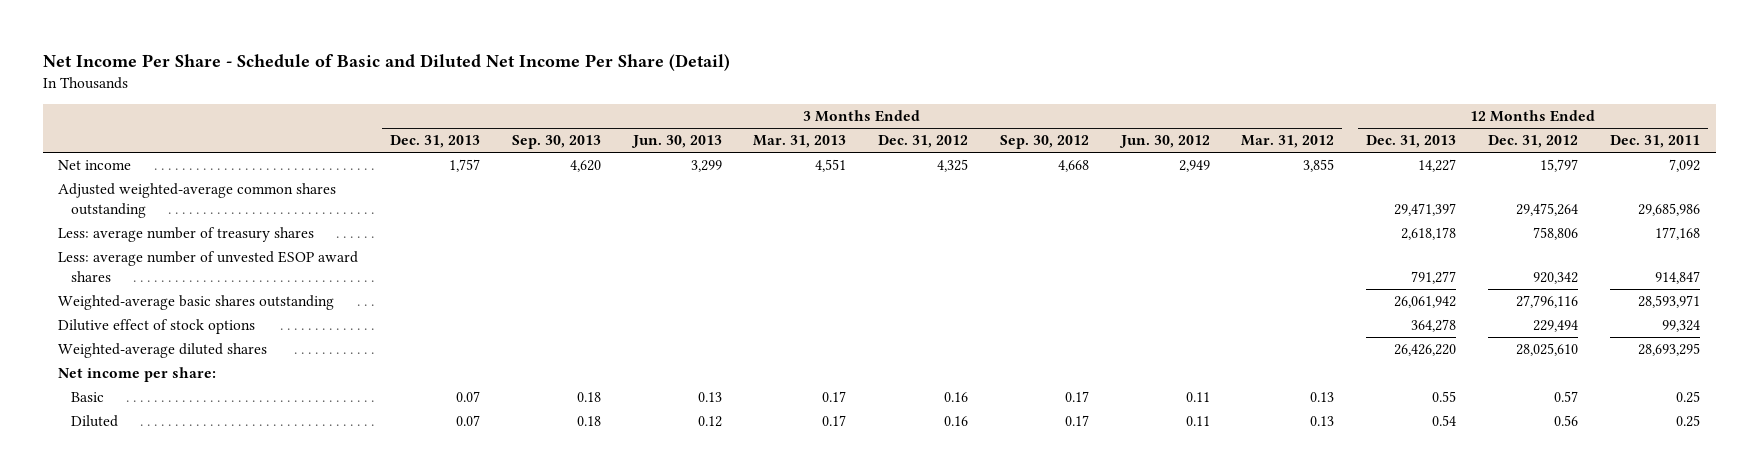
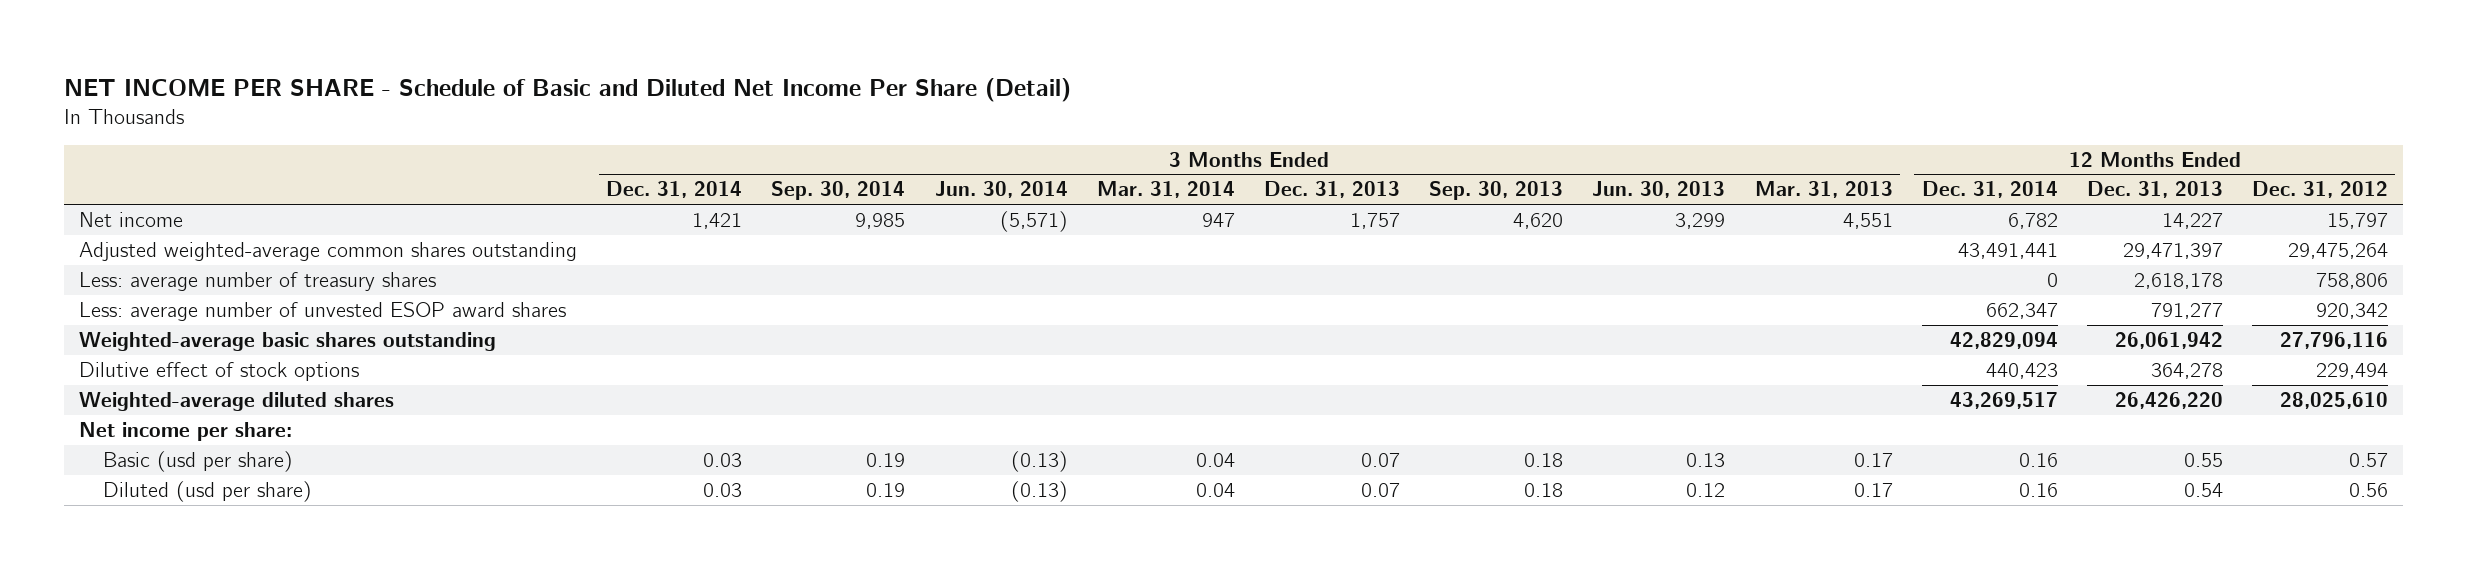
- Net Income Per Share - Schedule of Basic and Diluted Net Income Per Share (Detail)
+ NET INCOME PER SHARE - Schedule of Basic and Diluted Net Income Per Share (Detail)
- | 3 Months Ended Dec. 31, 2013 | 3 Months Ended Sep. 30, 2013 | 3 Months Ended Jun. 30, 2013 | 3 Months Ended Mar. 31, 2013 | 3 Months Ended Dec. 31, 2012 | 3 Months Ended Sep. 30, 2012 | 3 Months Ended Jun. 30, 2012 | 3 Months Ended Mar. 31, 2012 | 12 Months Ended Dec. 31, 2013 | 12 Months Ended Dec. 31, 2012 | 12 Months Ended Dec. 31, 2011
+ | 3 Months Ended Dec. 31, 2014 | 3 Months Ended Sep. 30, 2014 | 3 Months Ended Jun. 30, 2014 | 3 Months Ended Mar. 31, 2014 | 3 Months Ended Dec. 31, 2013 | 3 Months Ended Sep. 30, 2013 | 3 Months Ended Jun. 30, 2013 | 3 Months Ended Mar. 31, 2013 | 12 Months Ended Dec. 31, 2014 | 12 Months Ended Dec. 31, 2013 | 12 Months Ended Dec. 31, 2012
- Basic | 0.07 | 0.18 | 0.13 | 0.17 | 0.16 | 0.17 | 0.11 | 0.13 | 0.55 | 0.57 | 0.25
- Diluted | 0.07 | 0.18 | 0.12 | 0.17 | 0.16 | 0.17 | 0.11 | 0.13 | 0.54 | 0.56 | 0.25
+ Basic (usd per share) | 0.03 | 0.19 | (0.13) | 0.04 | 0.07 | 0.18 | 0.13 | 0.17 | 0.16 | 0.55 | 0.57
+ Diluted (usd per share) | 0.03 | 0.19 | (0.13) | 0.04 | 0.07 | 0.18 | 0.12 | 0.17 | 0.16 | 0.54 | 0.56

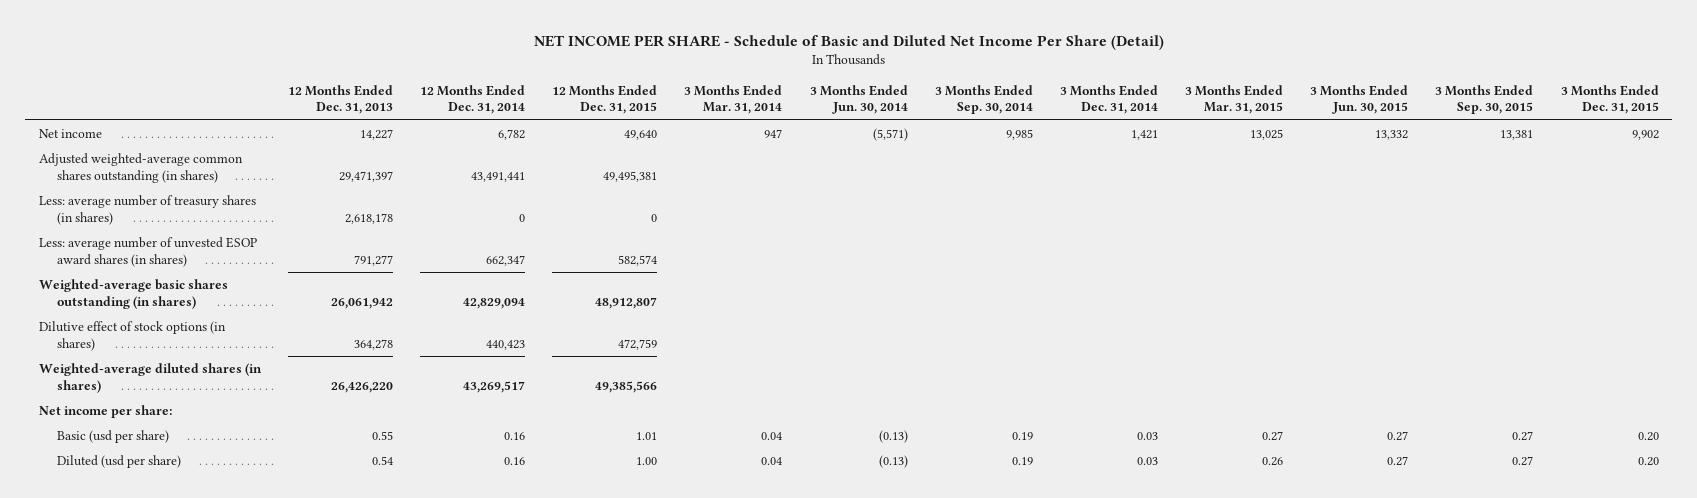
- | 3 Months Ended Dec. 31, 2014 | 3 Months Ended Sep. 30, 2014 | 3 Months Ended Jun. 30, 2014 | 3 Months Ended Mar. 31, 2014 | 3 Months Ended Dec. 31, 2013 | 3 Months Ended Sep. 30, 2013 | 3 Months Ended Jun. 30, 2013 | 3 Months Ended Mar. 31, 2013 | 12 Months Ended Dec. 31, 2014 | 12 Months Ended Dec. 31, 2013 | 12 Months Ended Dec. 31, 2012
+ | 12 Months Ended Dec. 31, 2013 | 12 Months Ended Dec. 31, 2014 | 12 Months Ended Dec. 31, 2015 | 3 Months Ended Mar. 31, 2014 | 3 Months Ended Jun. 30, 2014 | 3 Months Ended Sep. 30, 2014 | 3 Months Ended Dec. 31, 2014 | 3 Months Ended Mar. 31, 2015 | 3 Months Ended Jun. 30, 2015 | 3 Months Ended Sep. 30, 2015 | 3 Months Ended Dec. 31, 2015
- Adjusted weighted-average common shares outstanding | | | | | | | | | 43,491,441 | 29,471,397 | 29,475,264
- Less: average number of treasury shares | | | | | | | | | 0 | 2,618,178 | 758,806
- Less: average number of unvested ESOP award shares | | | | | | | | | 662,347 | 791,277 | 920,342
- Weighted-average basic shares outstanding | | | | | | | | | 42,829,094 | 26,061,942 | 27,796,116
- Dilutive effect of stock options | | | | | | | | | 440,423 | 364,278 | 229,494
- Weighted-average diluted shares | | | | | | | | | 43,269,517 | 26,426,220 | 28,025,610
+ Adjusted weighted-average common shares outstanding (in shares) | 29,471,397 | 43,491,441 | 49,495,381 | | | | | | | |
+ Less: average number of treasury shares (in shares) | 2,618,178 | 0 | 0 | | | | | | | |
+ Less: average number of unvested ESOP award shares (in shares) | 791,277 | 662,347 | 582,574 | | | | | | | |
+ Weighted-average basic shares outstanding (in shares) | 26,061,942 | 42,829,094 | 48,912,807 | | | | | | | |
+ Dilutive effect of stock options (in shares) | 364,278 | 440,423 | 472,759 | | | | | | | |
+ Weighted-average diluted shares (in shares) | 26,426,220 | 43,269,517 | 49,385,566 | | | | | | | |

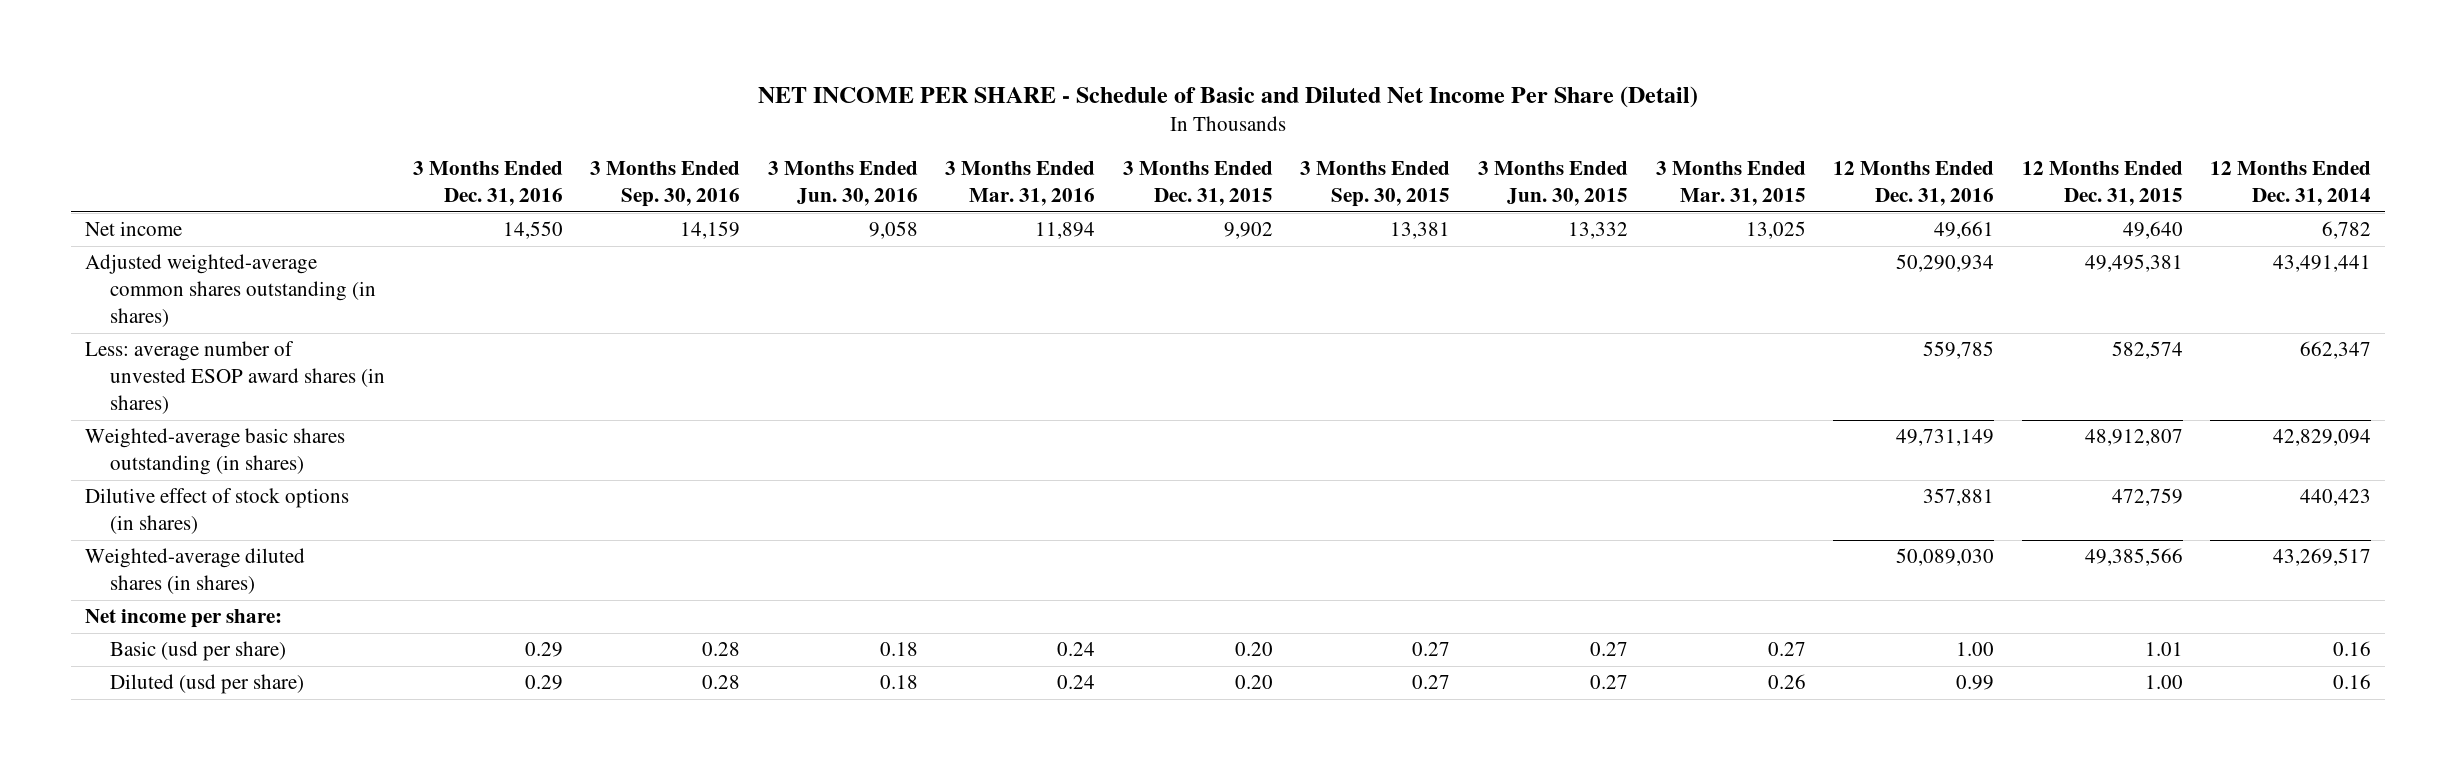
- | 12 Months Ended Dec. 31, 2013 | 12 Months Ended Dec. 31, 2014 | 12 Months Ended Dec. 31, 2015 | 3 Months Ended Mar. 31, 2014 | 3 Months Ended Jun. 30, 2014 | 3 Months Ended Sep. 30, 2014 | 3 Months Ended Dec. 31, 2014 | 3 Months Ended Mar. 31, 2015 | 3 Months Ended Jun. 30, 2015 | 3 Months Ended Sep. 30, 2015 | 3 Months Ended Dec. 31, 2015
+ | 3 Months Ended Dec. 31, 2016 | 3 Months Ended Sep. 30, 2016 | 3 Months Ended Jun. 30, 2016 | 3 Months Ended Mar. 31, 2016 | 3 Months Ended Dec. 31, 2015 | 3 Months Ended Sep. 30, 2015 | 3 Months Ended Jun. 30, 2015 | 3 Months Ended Mar. 31, 2015 | 12 Months Ended Dec. 31, 2016 | 12 Months Ended Dec. 31, 2015 | 12 Months Ended Dec. 31, 2014
- Less: average number of treasury shares (in shares) | 2,618,178 | 0 | 0 | | | | | | | |

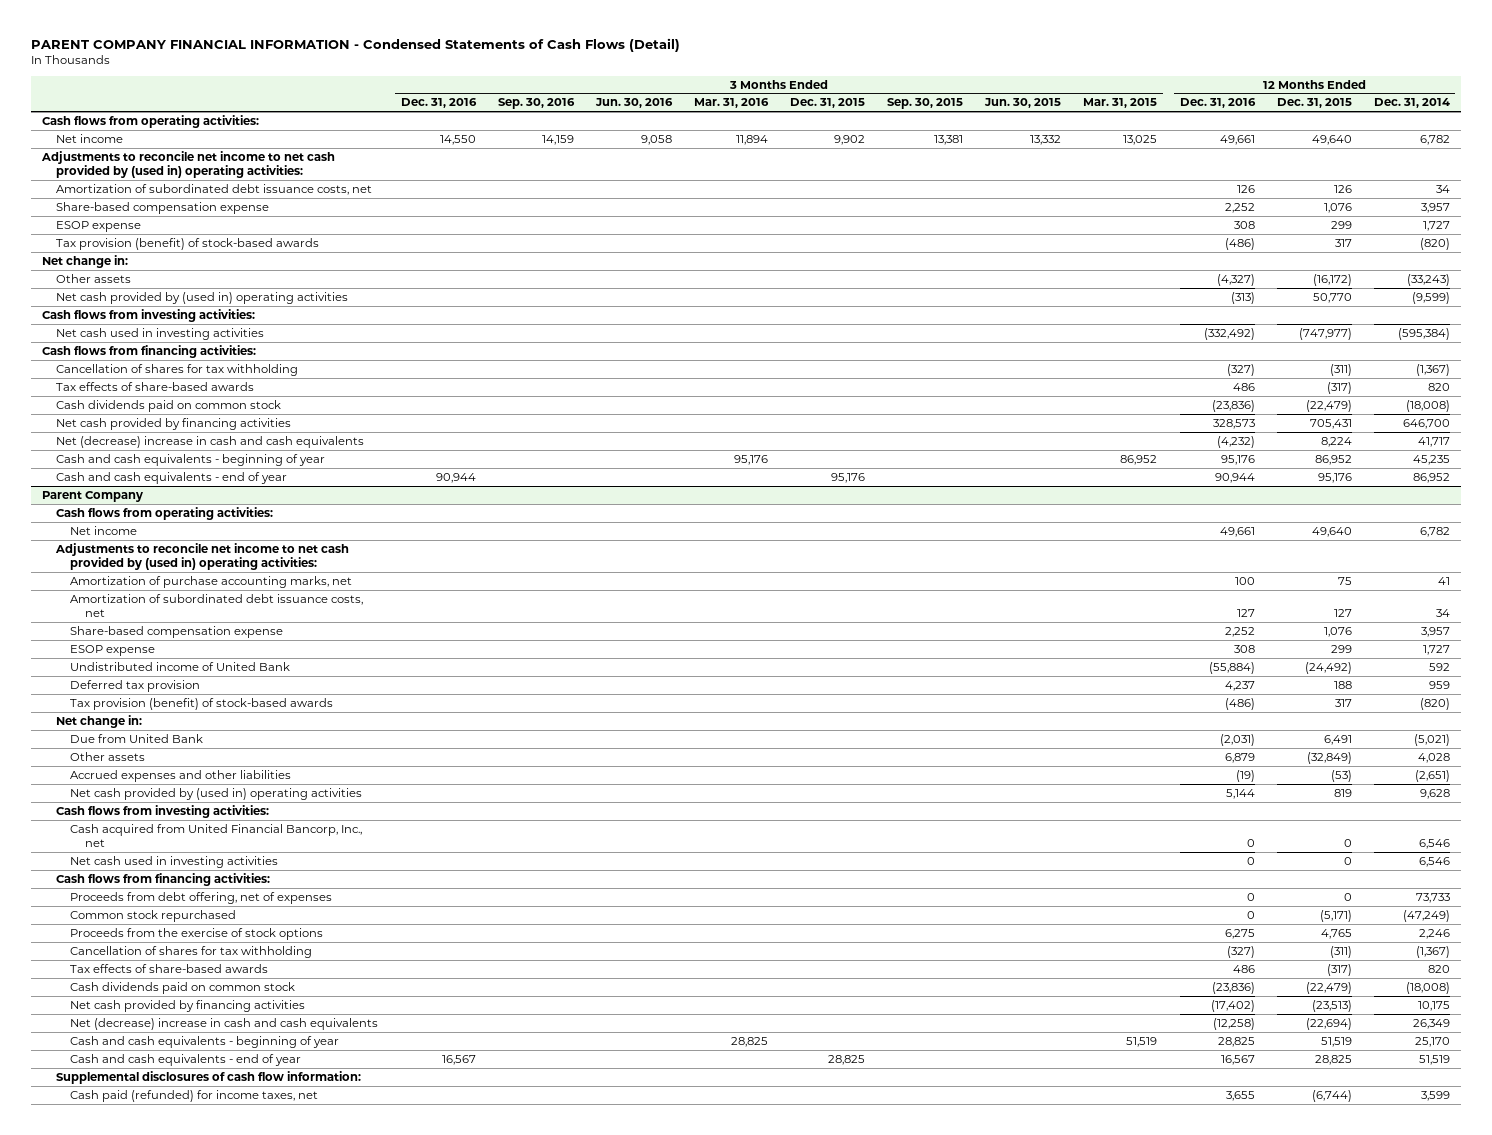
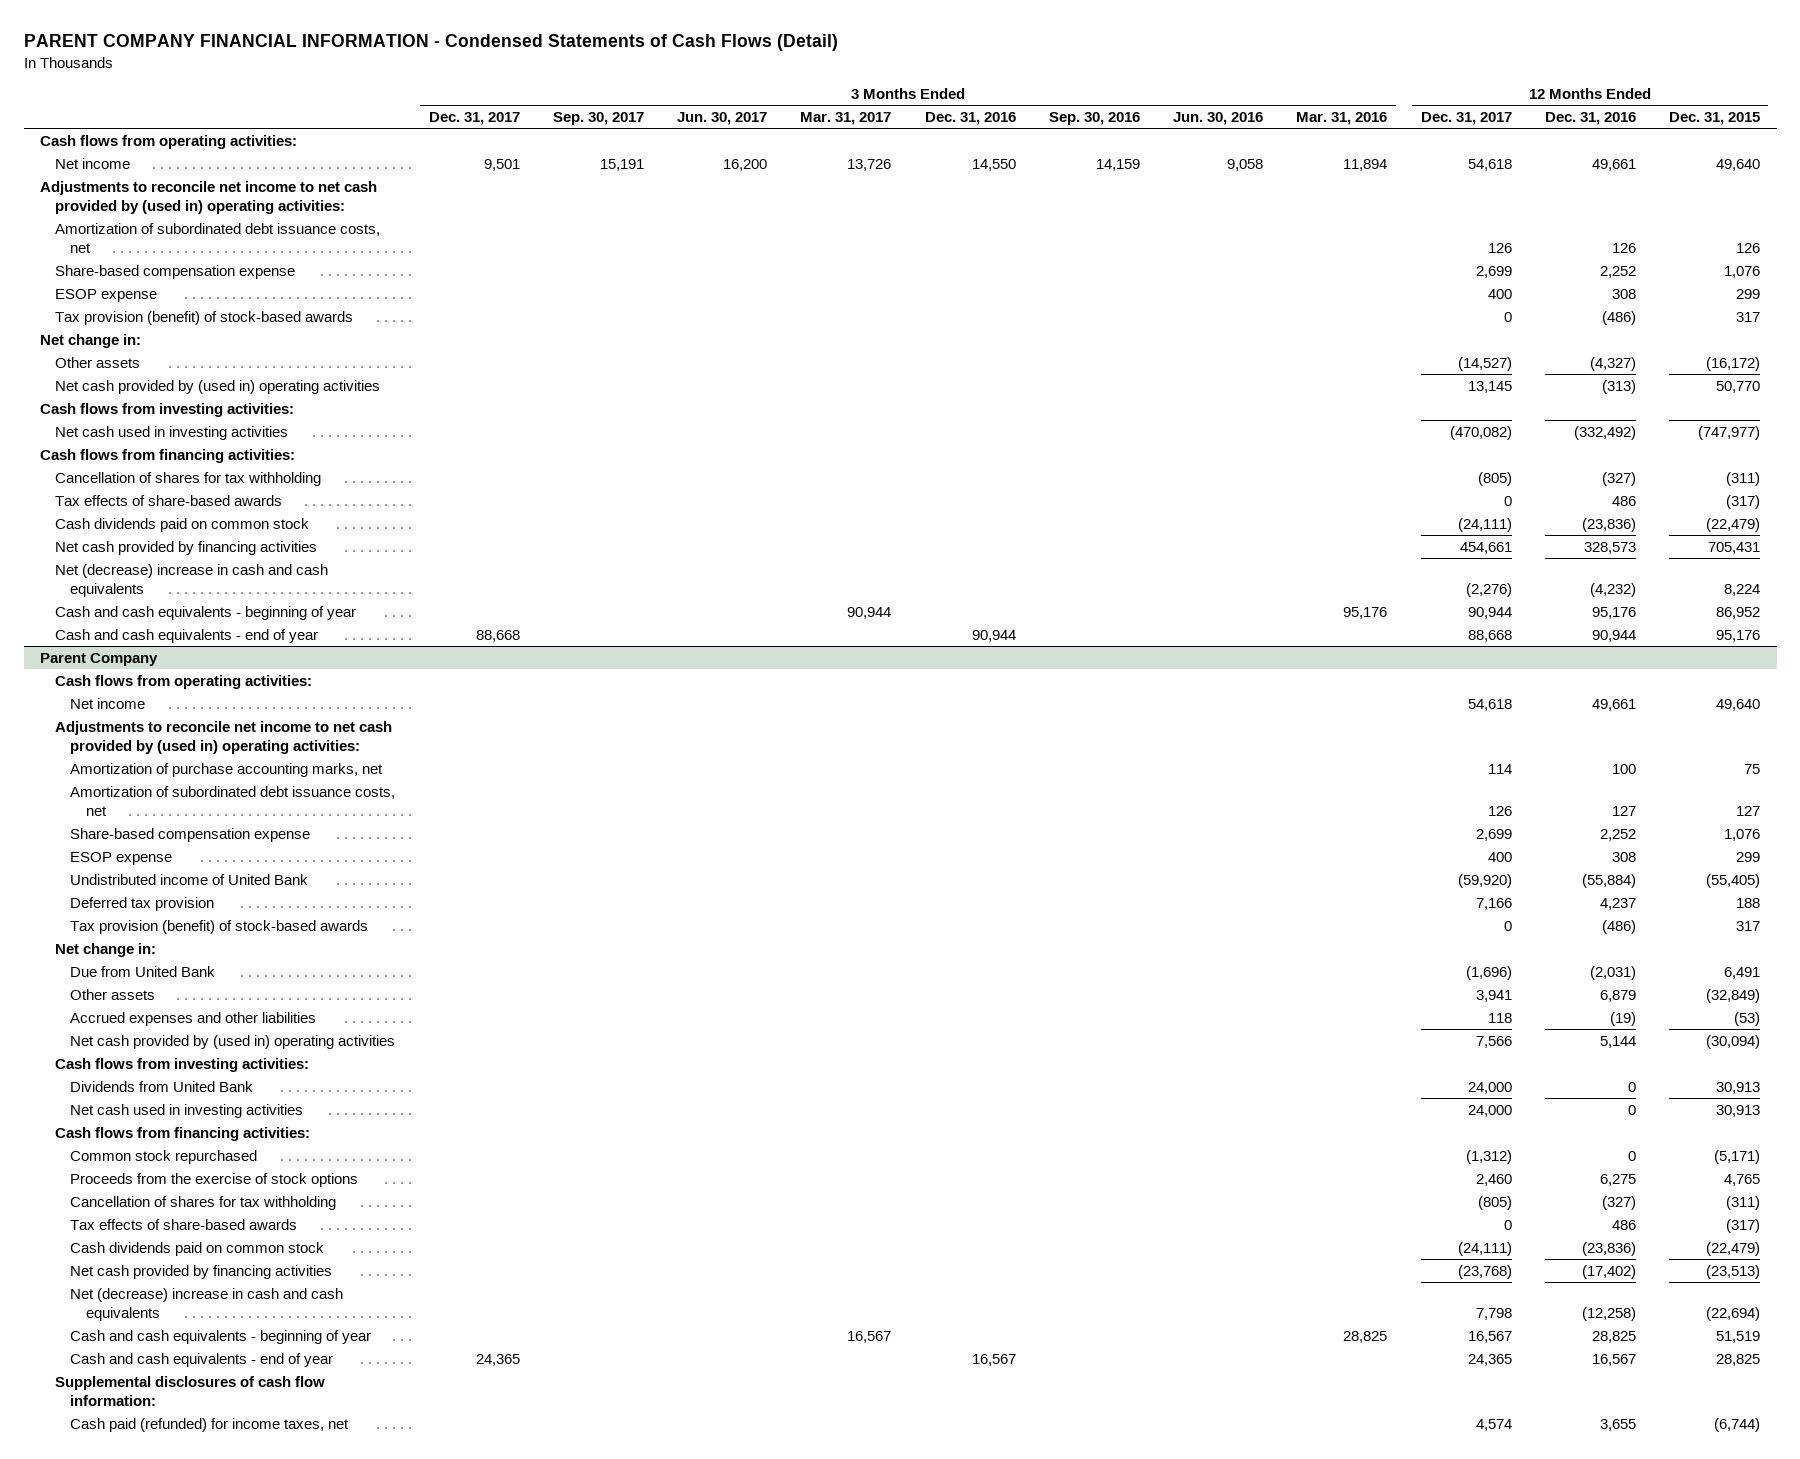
- | 3 Months Ended Dec. 31, 2016 | 3 Months Ended Sep. 30, 2016 | 3 Months Ended Jun. 30, 2016 | 3 Months Ended Mar. 31, 2016 | 3 Months Ended Dec. 31, 2015 | 3 Months Ended Sep. 30, 2015 | 3 Months Ended Jun. 30, 2015 | 3 Months Ended Mar. 31, 2015 | 12 Months Ended Dec. 31, 2016 | 12 Months Ended Dec. 31, 2015 | 12 Months Ended Dec. 31, 2014
+ | 3 Months Ended Dec. 31, 2017 | 3 Months Ended Sep. 30, 2017 | 3 Months Ended Jun. 30, 2017 | 3 Months Ended Mar. 31, 2017 | 3 Months Ended Dec. 31, 2016 | 3 Months Ended Sep. 30, 2016 | 3 Months Ended Jun. 30, 2016 | 3 Months Ended Mar. 31, 2016 | 12 Months Ended Dec. 31, 2017 | 12 Months Ended Dec. 31, 2016 | 12 Months Ended Dec. 31, 2015
@ Parent Company
- Undistributed income of United Bank | | | | | | | | | (55,884) | (24,492) | 592
+ Undistributed income of United Bank | | | | | | | | | (59,920) | (55,884) | (55,405)
- Net cash provided by (used in) operating activities | | | | | | | | | 5,144 | 819 | 9,628
+ Net cash provided by (used in) operating activities | | | | | | | | | 7,566 | 5,144 | (30,094)
- Cash acquired from United Financial Bancorp, Inc., net | | | | | | | | | 0 | 0 | 6,546
- Net cash used in investing activities | | | | | | | | | 0 | 0 | 6,546
+ Dividends from United Bank | | | | | | | | | 24,000 | 0 | 30,913
+ Net cash used in investing activities | | | | | | | | | 24,000 | 0 | 30,913
- Proceeds from debt offering, net of expenses | | | | | | | | | 0 | 0 | 73,733

